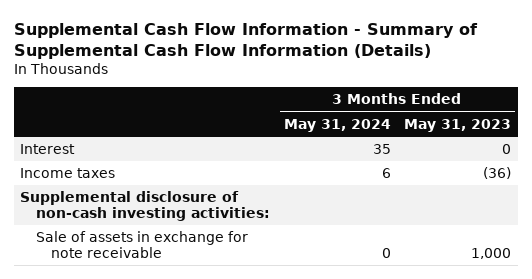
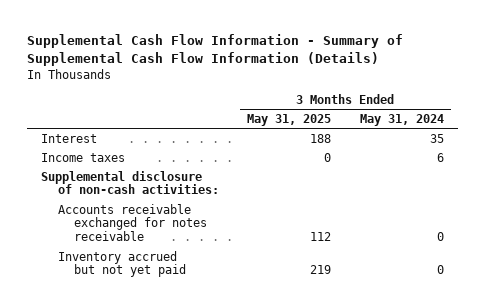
- | 3 Months Ended May 31, 2024 | 3 Months Ended May 31, 2023
+ | 3 Months Ended May 31, 2025 | 3 Months Ended May 31, 2024
- Supplemental disclosure of non-cash investing activities:
- Sale of assets in exchange for note receivable | 0 | 1,000
+ Supplemental disclosure of non-cash activities:
+ Accounts receivable exchanged for notes receivable | 112 | 0
+ Inventory accrued but not yet paid | 219 | 0

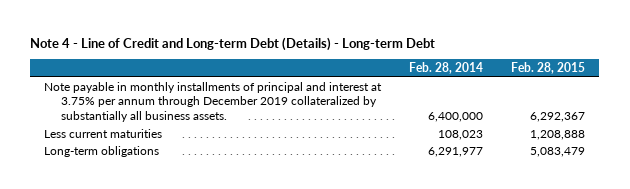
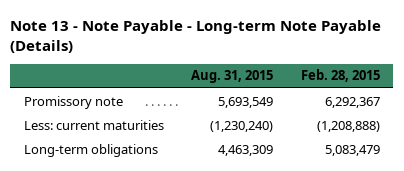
- Note 4 - Line of Credit and Long-term Debt (Details) - Long-term Debt
+ Note 13 - Note Payable - Long-term Note Payable (Details)
- | Feb. 28, 2014 | Feb. 28, 2015
+ | Aug. 31, 2015 | Feb. 28, 2015
- Note payable in monthly installments of principal and interest at 3.75% per annum through December 2019 collateralized by substantially all business assets. | 6,400,000 | 6,292,367
- Less current maturities | 108,023 | 1,208,888
+ Promissory note | 5,693,549 | 6,292,367
+ Less: current maturities | (1,230,240) | (1,208,888)

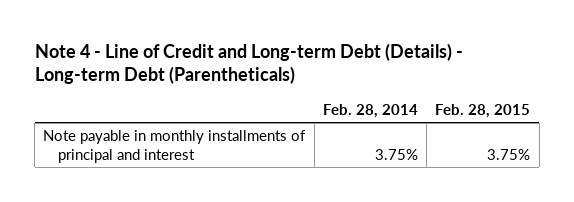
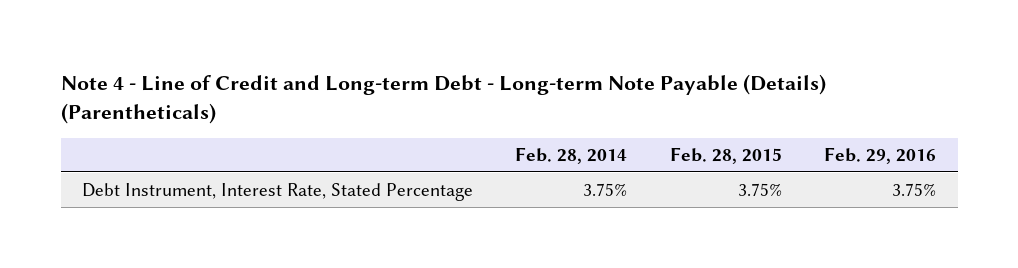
- Note 4 - Line of Credit and Long-term Debt (Details) - Long-term Debt (Parentheticals)
+ Note 4 - Line of Credit and Long-term Debt - Long-term Note Payable (Details) (Parentheticals)
- | Feb. 28, 2014 | Feb. 28, 2015
+ | Feb. 28, 2014 | Feb. 28, 2015 | Feb. 29, 2016
- Note payable in monthly installments of principal and interest | 3.75% | 3.75%
+ Debt Instrument, Interest Rate, Stated Percentage | 3.75% | 3.75% | 3.75%

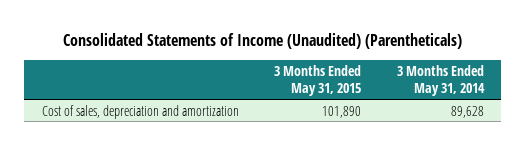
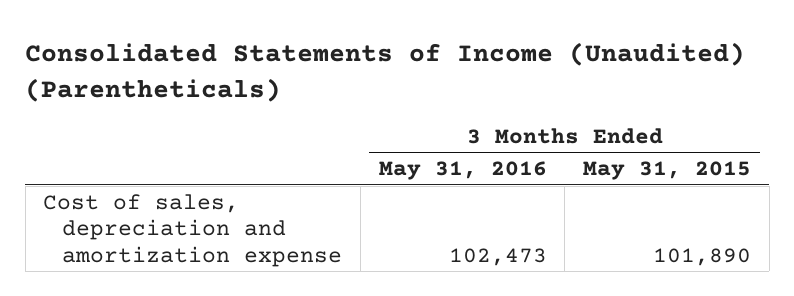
- | 3 Months Ended May 31, 2015 | 3 Months Ended May 31, 2014
+ | 3 Months Ended May 31, 2016 | 3 Months Ended May 31, 2015
- Cost of sales, depreciation and amortization | 101,890 | 89,628
+ Cost of sales, depreciation and amortization expense | 102,473 | 101,890

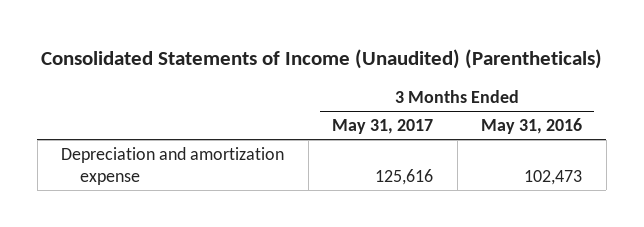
- | 3 Months Ended May 31, 2016 | 3 Months Ended May 31, 2015
+ | 3 Months Ended May 31, 2017 | 3 Months Ended May 31, 2016
- Cost of sales, depreciation and amortization expense | 102,473 | 101,890
+ Depreciation and amortization expense | 125,616 | 102,473

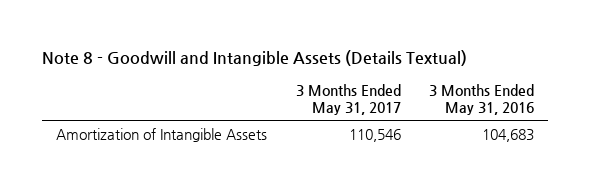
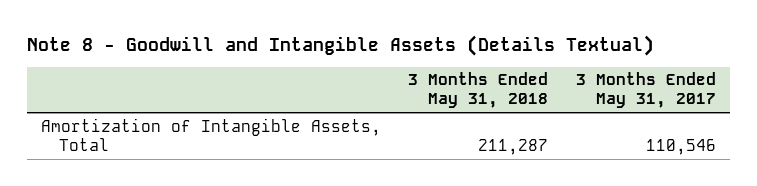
- | 3 Months Ended May 31, 2017 | 3 Months Ended May 31, 2016
+ | 3 Months Ended May 31, 2018 | 3 Months Ended May 31, 2017
- Amortization of Intangible Assets | 110,546 | 104,683
+ Amortization of Intangible Assets, Total | 211,287 | 110,546

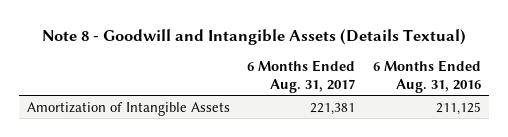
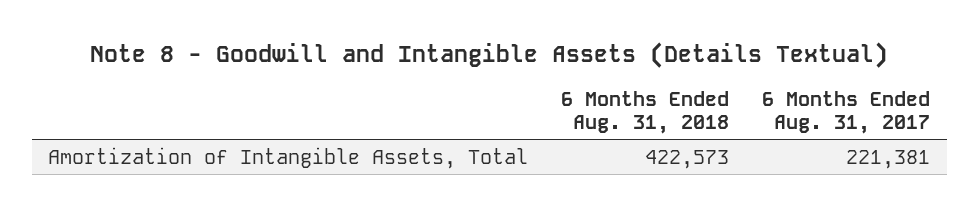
- | 6 Months Ended Aug. 31, 2017 | 6 Months Ended Aug. 31, 2016
+ | 6 Months Ended Aug. 31, 2018 | 6 Months Ended Aug. 31, 2017
- Amortization of Intangible Assets | 221,381 | 211,125
+ Amortization of Intangible Assets, Total | 422,573 | 221,381

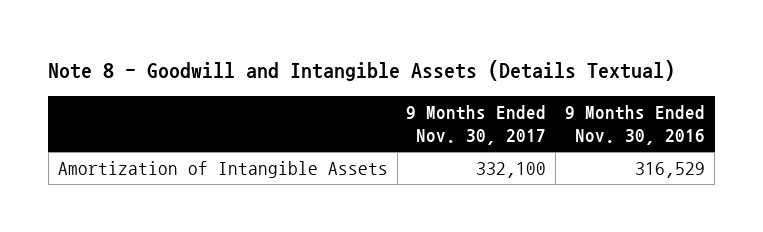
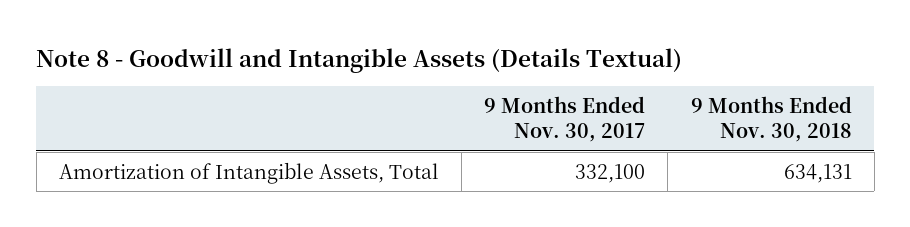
- | 9 Months Ended Nov. 30, 2017 | 9 Months Ended Nov. 30, 2016
+ | 9 Months Ended Nov. 30, 2017 | 9 Months Ended Nov. 30, 2018
- Amortization of Intangible Assets | 332,100 | 316,529
+ Amortization of Intangible Assets, Total | 332,100 | 634,131

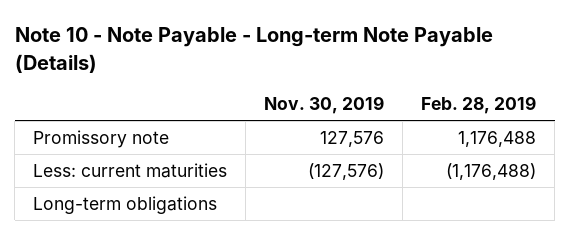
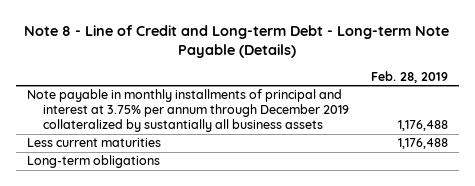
- Note 10 - Note Payable - Long-term Note Payable (Details)
+ Note 8 - Line of Credit and Long-term Debt - Long-term Note Payable (Details)
- | Nov. 30, 2019 | Feb. 28, 2019
+ | Feb. 28, 2019
- Promissory note | 127,576 | 1,176,488
- Less: current maturities | (127,576) | (1,176,488)
+ Note payable in monthly installments of principal and interest at 3.75% per annum through December 2019 collateralized by sustantially all business assets | 1,176,488
+ Less current maturities | 1,176,488

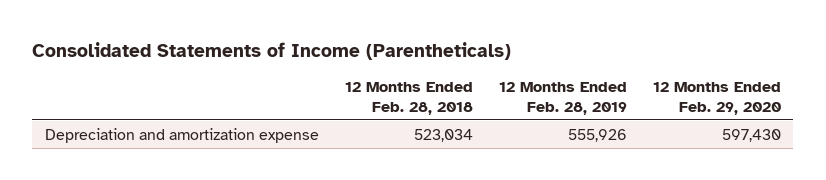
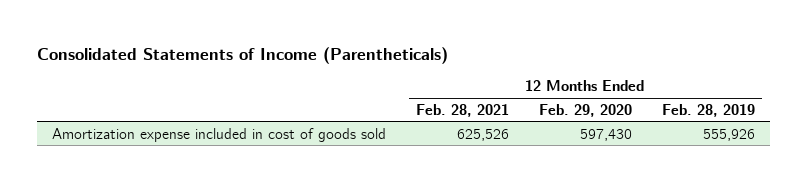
- | 12 Months Ended Feb. 28, 2018 | 12 Months Ended Feb. 28, 2019 | 12 Months Ended Feb. 29, 2020
+ | 12 Months Ended Feb. 28, 2021 | 12 Months Ended Feb. 29, 2020 | 12 Months Ended Feb. 28, 2019
- Depreciation and amortization expense | 523,034 | 555,926 | 597,430
+ Amortization expense included in cost of goods sold | 625,526 | 597,430 | 555,926

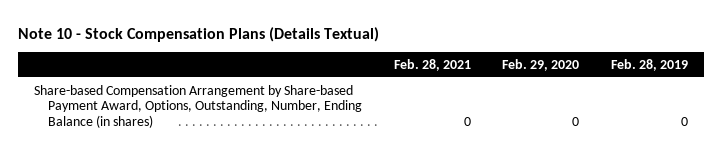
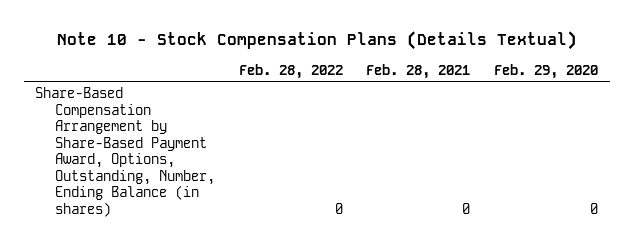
- | Feb. 28, 2021 | Feb. 29, 2020 | Feb. 28, 2019
+ | Feb. 28, 2022 | Feb. 28, 2021 | Feb. 29, 2020
- Share-based Compensation Arrangement by Share-based Payment Award, Options, Outstanding, Number, Ending Balance (in shares) | 0 | 0 | 0
+ Share-Based Compensation Arrangement by Share-Based Payment Award, Options, Outstanding, Number, Ending Balance (in shares) | 0 | 0 | 0

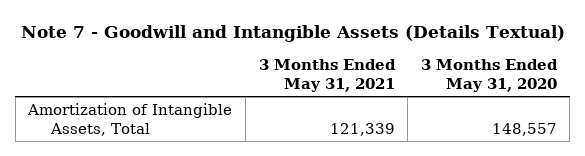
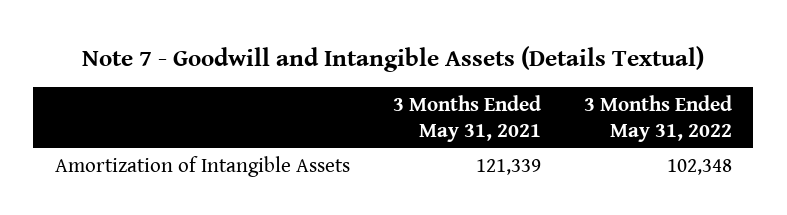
- | 3 Months Ended May 31, 2021 | 3 Months Ended May 31, 2020
+ | 3 Months Ended May 31, 2021 | 3 Months Ended May 31, 2022
- Amortization of Intangible Assets, Total | 121,339 | 148,557
+ Amortization of Intangible Assets | 121,339 | 102,348

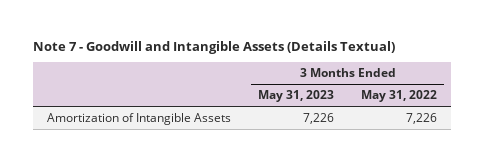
- | 3 Months Ended May 31, 2021 | 3 Months Ended May 31, 2022
+ | 3 Months Ended May 31, 2023 | 3 Months Ended May 31, 2022
- Amortization of Intangible Assets | 121,339 | 102,348
+ Amortization of Intangible Assets | 7,226 | 7,226

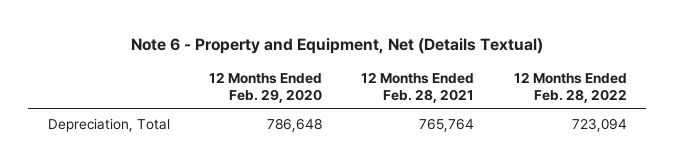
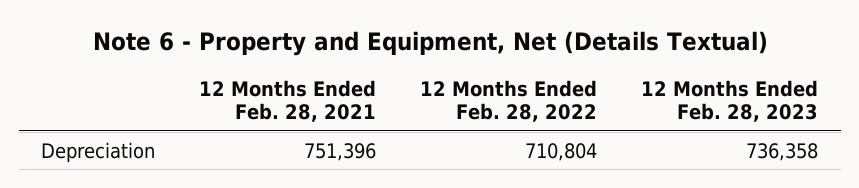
- | 12 Months Ended Feb. 29, 2020 | 12 Months Ended Feb. 28, 2021 | 12 Months Ended Feb. 28, 2022
+ | 12 Months Ended Feb. 28, 2021 | 12 Months Ended Feb. 28, 2022 | 12 Months Ended Feb. 28, 2023
- Depreciation, Total | 786,648 | 765,764 | 723,094
+ Depreciation | 751,396 | 710,804 | 736,358

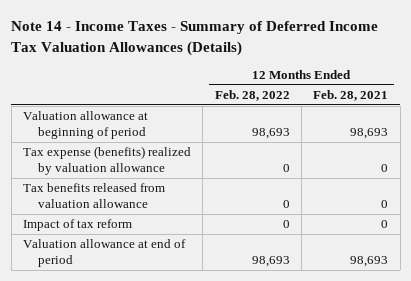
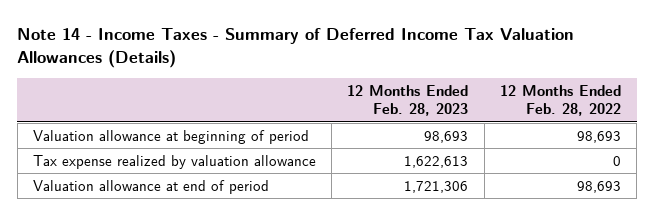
- | 12 Months Ended Feb. 28, 2022 | 12 Months Ended Feb. 28, 2021
+ | 12 Months Ended Feb. 28, 2023 | 12 Months Ended Feb. 28, 2022
- Tax expense (benefits) realized by valuation allowance | 0 | 0
- Tax benefits released from valuation allowance | 0 | 0
- Impact of tax reform | 0 | 0
+ Tax expense realized by valuation allowance | 1,622,613 | 0

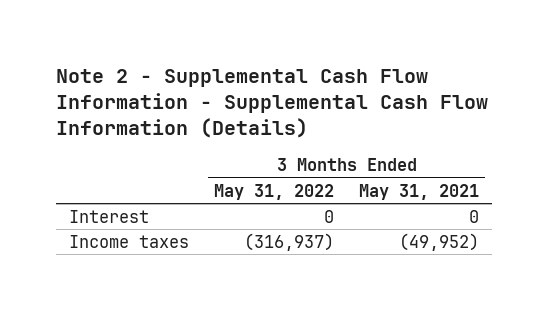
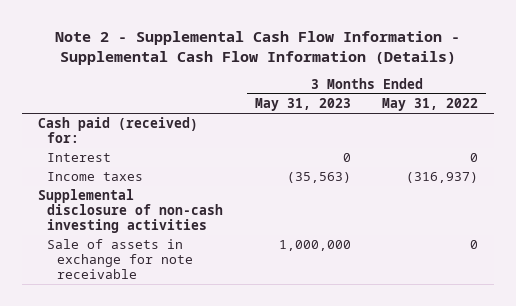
- | 3 Months Ended May 31, 2022 | 3 Months Ended May 31, 2021
+ | 3 Months Ended May 31, 2023 | 3 Months Ended May 31, 2022
+ Cash paid (received) for:
+ Supplemental disclosure of non-cash investing activities
+ Sale of assets in exchange for note receivable | 1,000,000 | 0

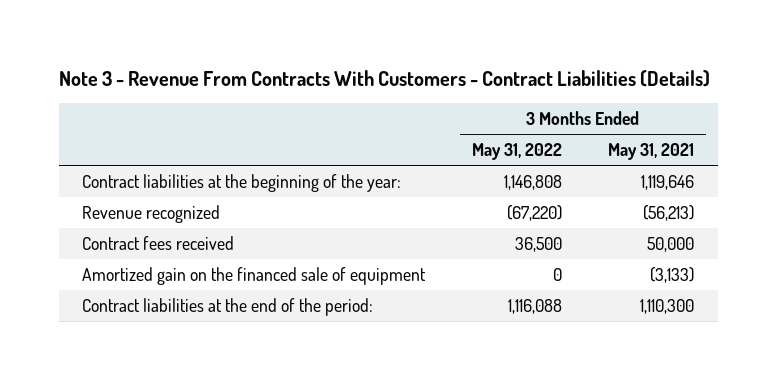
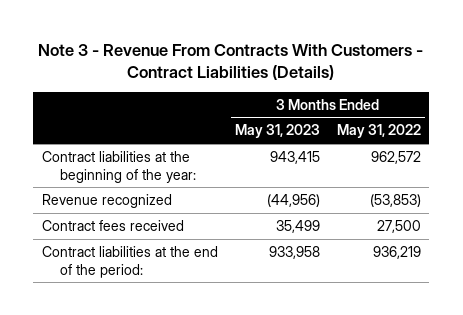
- | 3 Months Ended May 31, 2022 | 3 Months Ended May 31, 2021
+ | 3 Months Ended May 31, 2023 | 3 Months Ended May 31, 2022
- Contract liabilities at the beginning of the year: | 1,146,808 | 1,119,646
- Revenue recognized | (67,220) | (56,213)
- Contract fees received | 36,500 | 50,000
- Amortized gain on the financed sale of equipment | 0 | (3,133)
- Contract liabilities at the end of the period: | 1,116,088 | 1,110,300
+ Contract liabilities at the beginning of the year: | 943,415 | 962,572
+ Revenue recognized | (44,956) | (53,853)
+ Contract fees received | 35,499 | 27,500
+ Contract liabilities at the end of the period: | 933,958 | 936,219

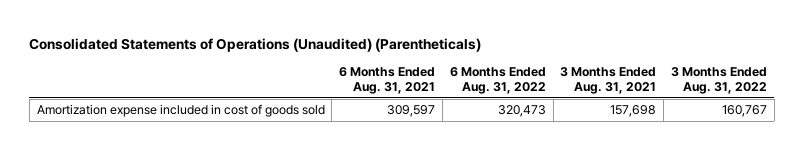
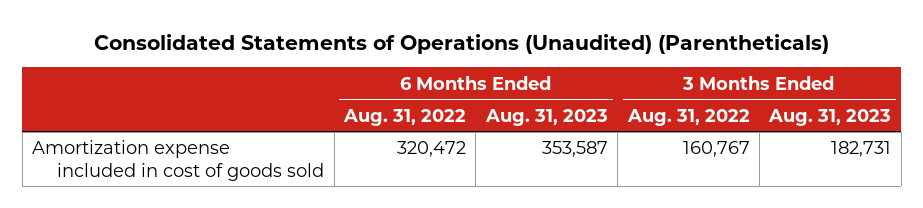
- | 6 Months Ended Aug. 31, 2021 | 6 Months Ended Aug. 31, 2022 | 3 Months Ended Aug. 31, 2021 | 3 Months Ended Aug. 31, 2022
+ | 6 Months Ended Aug. 31, 2022 | 6 Months Ended Aug. 31, 2023 | 3 Months Ended Aug. 31, 2022 | 3 Months Ended Aug. 31, 2023
- Amortization expense included in cost of goods sold | 309,597 | 320,473 | 157,698 | 160,767
+ Amortization expense included in cost of goods sold | 320,472 | 353,587 | 160,767 | 182,731

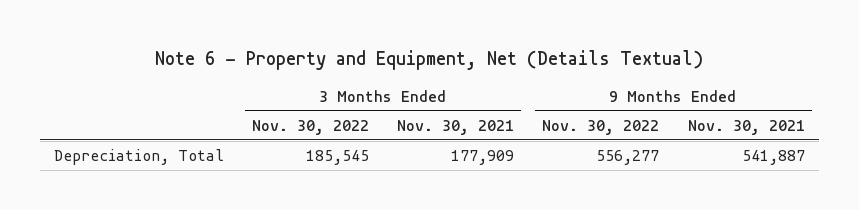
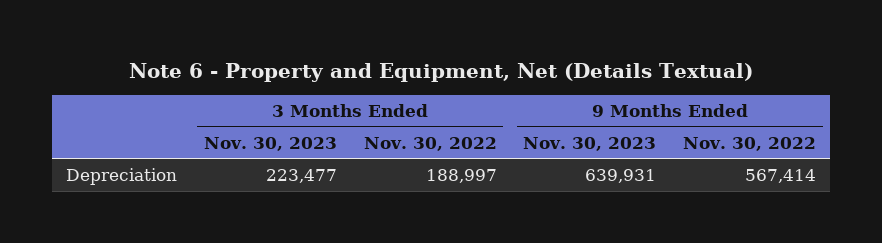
- | 3 Months Ended Nov. 30, 2022 | 3 Months Ended Nov. 30, 2021 | 9 Months Ended Nov. 30, 2022 | 9 Months Ended Nov. 30, 2021
+ | 3 Months Ended Nov. 30, 2023 | 3 Months Ended Nov. 30, 2022 | 9 Months Ended Nov. 30, 2023 | 9 Months Ended Nov. 30, 2022
- Depreciation, Total | 185,545 | 177,909 | 556,277 | 541,887
+ Depreciation | 223,477 | 188,997 | 639,931 | 567,414

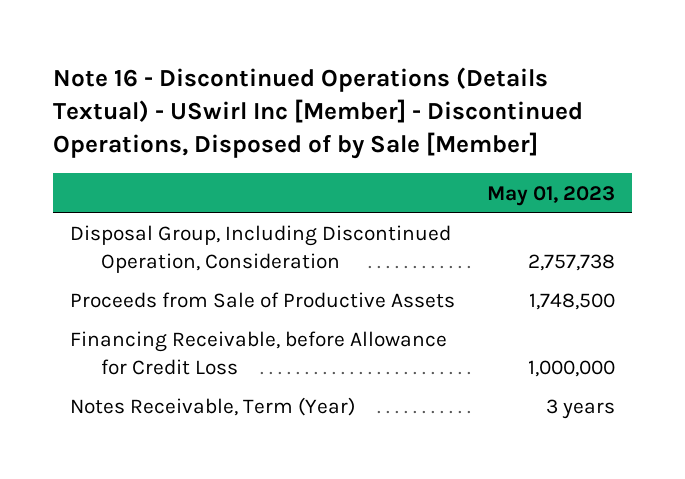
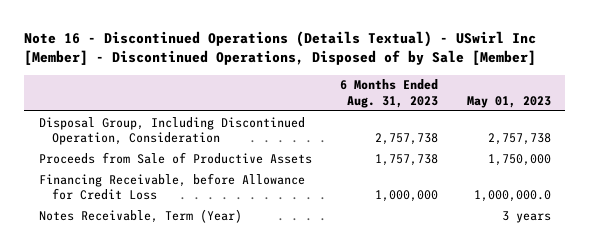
- | May 01, 2023
+ | 6 Months Ended Aug. 31, 2023 | May 01, 2023
- Proceeds from Sale of Productive Assets | 1,748,500
- Financing Receivable, before Allowance for Credit Loss | 1,000,000
+ Proceeds from Sale of Productive Assets | 1,757,738 | 1,750,000
+ Financing Receivable, before Allowance for Credit Loss | 1,000,000 | 1,000,000.0

